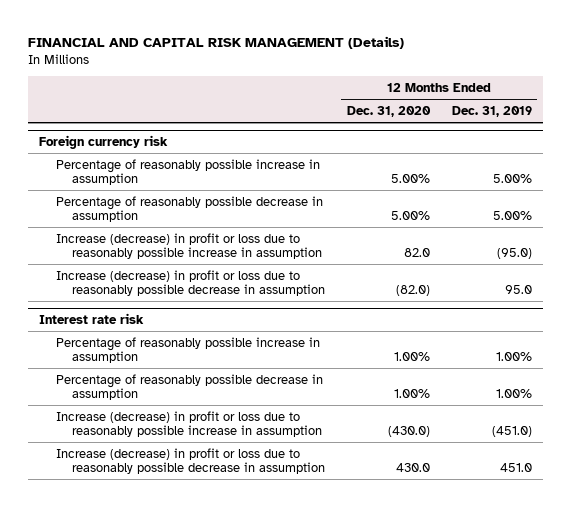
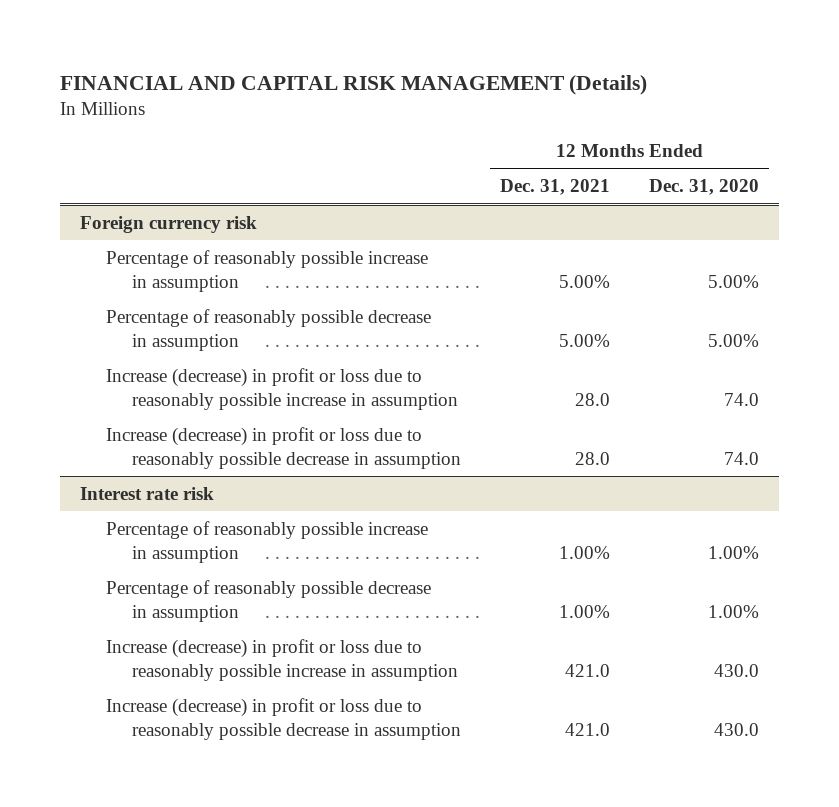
- | 12 Months Ended Dec. 31, 2020 | 12 Months Ended Dec. 31, 2019
+ | 12 Months Ended Dec. 31, 2021 | 12 Months Ended Dec. 31, 2020
@ Foreign currency risk
- Increase (decrease) in profit or loss due to reasonably possible increase in assumption | 82.0 | (95.0)
- Increase (decrease) in profit or loss due to reasonably possible decrease in assumption | (82.0) | 95.0
+ Increase (decrease) in profit or loss due to reasonably possible increase in assumption | 28.0 | 74.0
+ Increase (decrease) in profit or loss due to reasonably possible decrease in assumption | 28.0 | 74.0
@ Interest rate risk
- Increase (decrease) in profit or loss due to reasonably possible increase in assumption | (430.0) | (451.0)
+ Increase (decrease) in profit or loss due to reasonably possible increase in assumption | 421.0 | 430.0

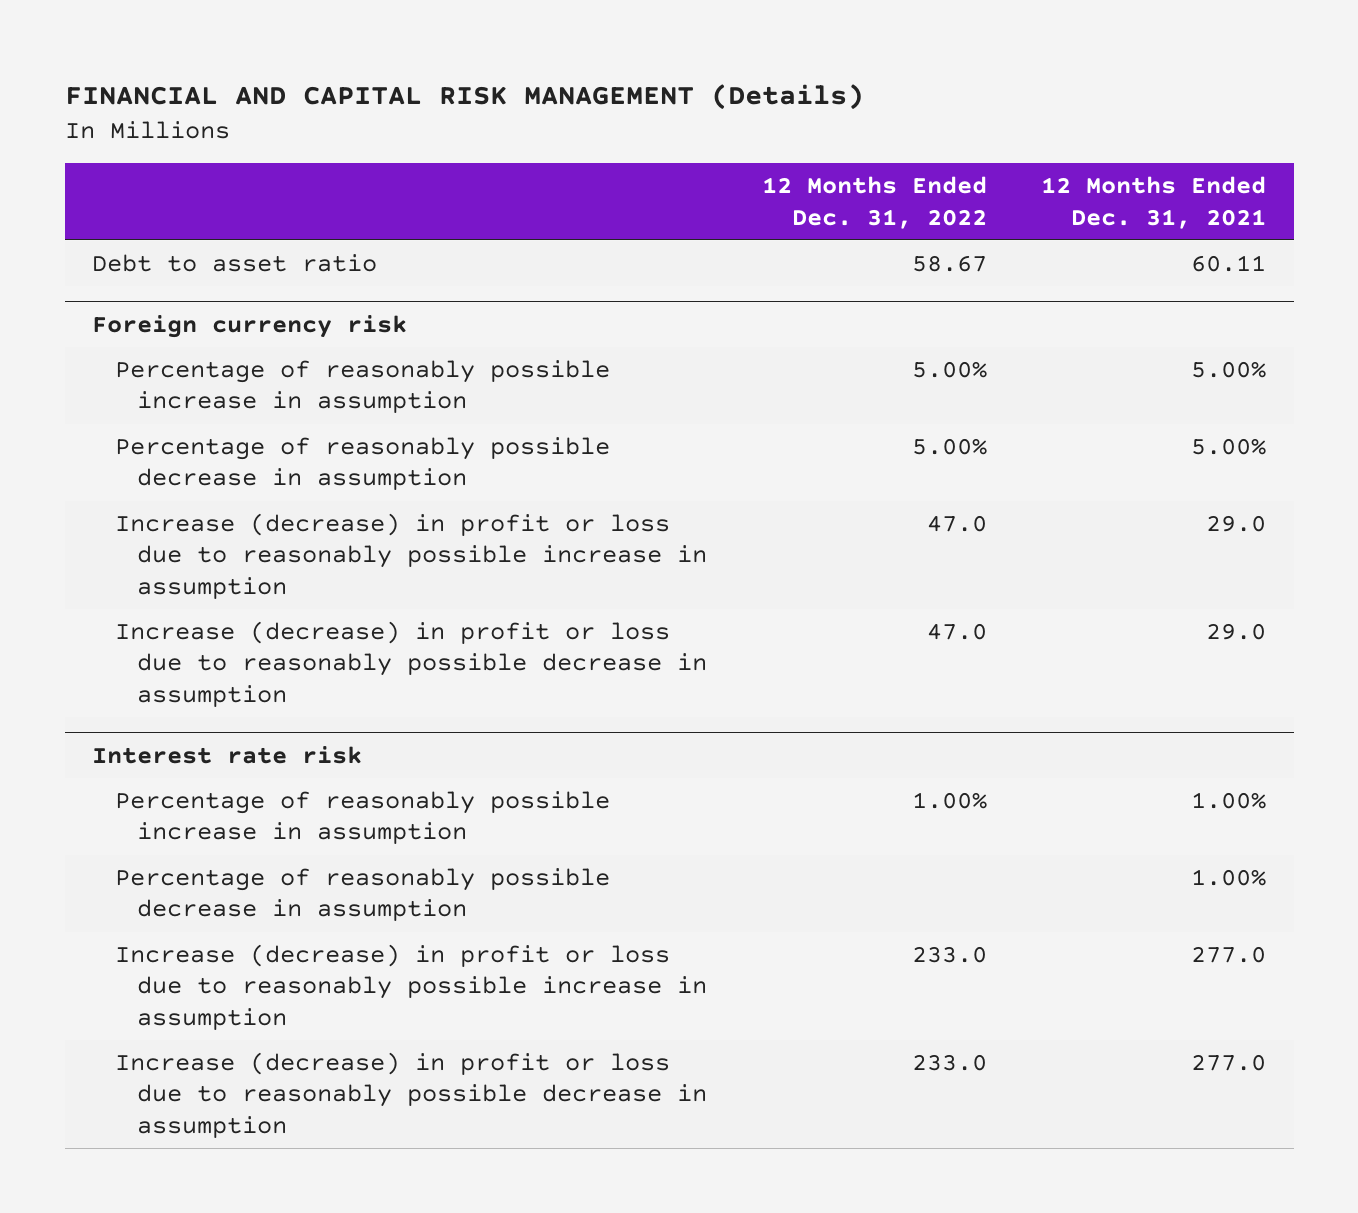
- | 12 Months Ended Dec. 31, 2021 | 12 Months Ended Dec. 31, 2020
+ | 12 Months Ended Dec. 31, 2022 | 12 Months Ended Dec. 31, 2021
+ Debt to asset ratio | 58.67 | 60.11
@ Foreign currency risk
- Increase (decrease) in profit or loss due to reasonably possible increase in assumption | 28.0 | 74.0
- Increase (decrease) in profit or loss due to reasonably possible decrease in assumption | 28.0 | 74.0
+ Increase (decrease) in profit or loss due to reasonably possible increase in assumption | 47.0 | 29.0
+ Increase (decrease) in profit or loss due to reasonably possible decrease in assumption | 47.0 | 29.0
@ Interest rate risk
- Increase (decrease) in profit or loss due to reasonably possible increase in assumption | 421.0 | 430.0
- Increase (decrease) in profit or loss due to reasonably possible decrease in assumption | 421.0 | 430.0
+ Increase (decrease) in profit or loss due to reasonably possible increase in assumption | 233.0 | 277.0
+ Increase (decrease) in profit or loss due to reasonably possible decrease in assumption | 233.0 | 277.0

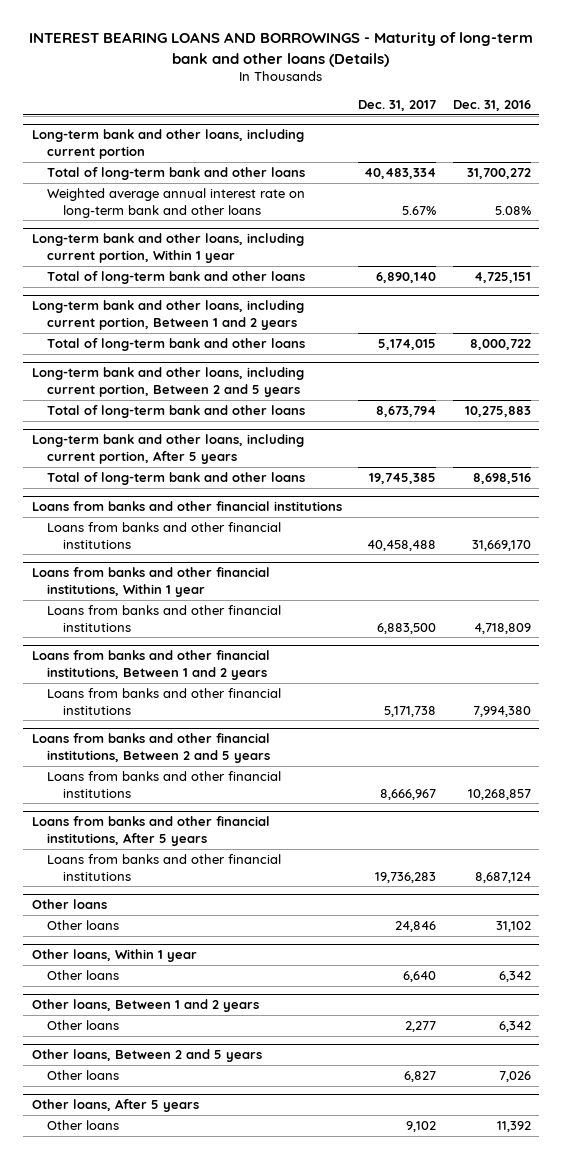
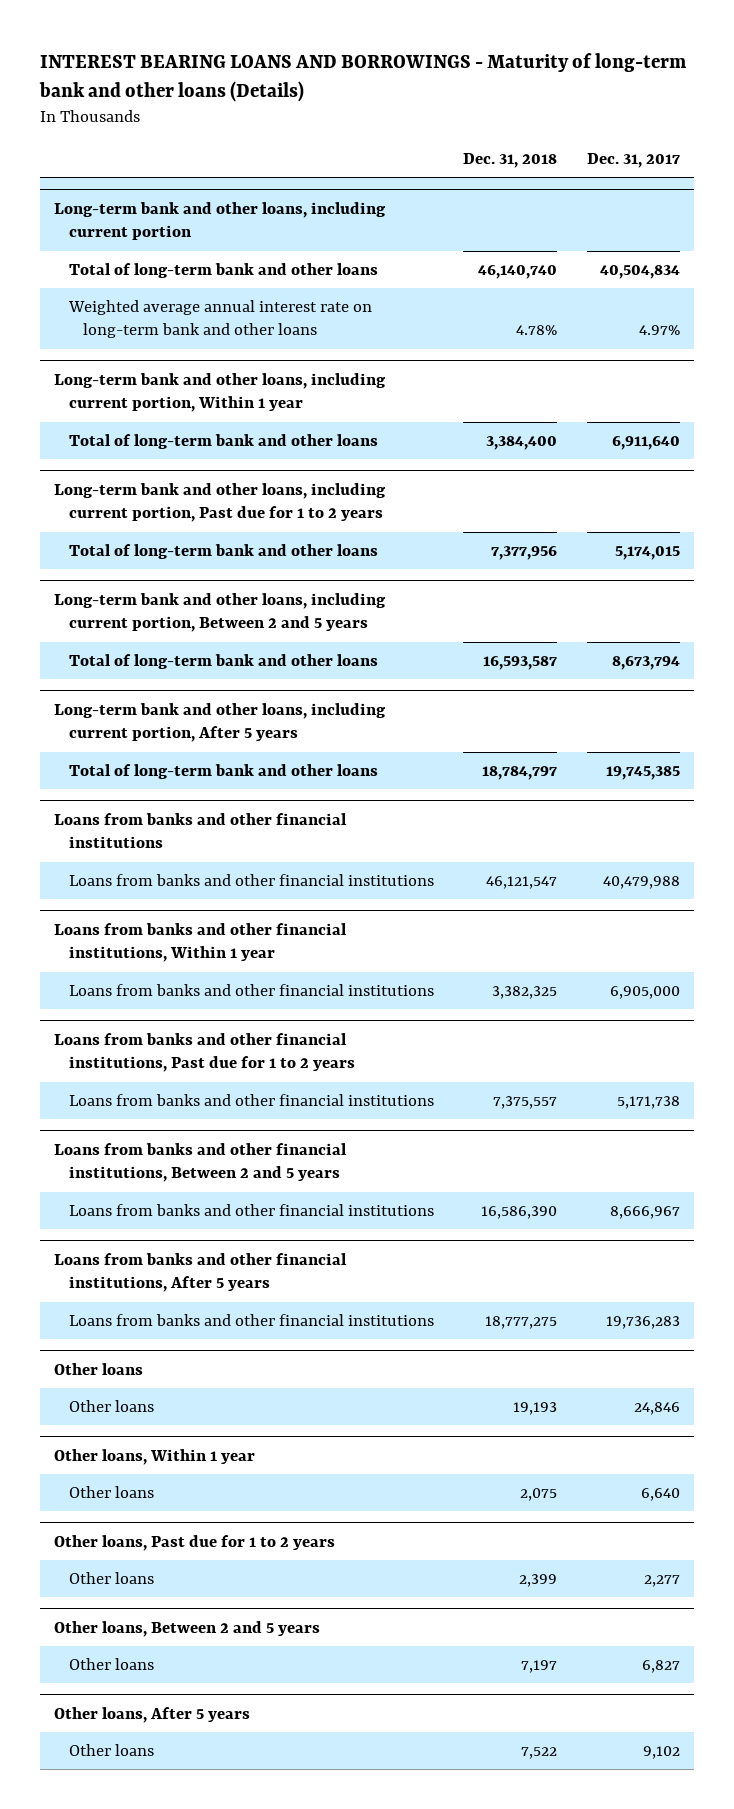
- | Dec. 31, 2017 | Dec. 31, 2016
+ | Dec. 31, 2018 | Dec. 31, 2017
@ Long-term bank and other loans, including current portion
- Total of long-term bank and other loans | 40,483,334 | 31,700,272
- Weighted average annual interest rate on long-term bank and other loans | 5.67% | 5.08%
+ Total of long-term bank and other loans | 46,140,740 | 40,504,834
+ Weighted average annual interest rate on long-term bank and other loans | 4.78% | 4.97%
@ Long-term bank and other loans, including current portion, Within 1 year
- Total of long-term bank and other loans | 6,890,140 | 4,725,151
- Long-term bank and other loans, including current portion, Between 1 and 2 years
@ Long-term bank and other loans, including current portion, Within 1 year
+ Total of long-term bank and other loans | 3,384,400 | 6,911,640
+ Long-term bank and other loans, including current portion, Past due for 1 to 2 years
@ Loans from banks and other financial institutions
- Loans from banks and other financial institutions | 40,458,488 | 31,669,170
+ Loans from banks and other financial institutions | 46,121,547 | 40,479,988
@ Loans from banks and other financial institutions, Within 1 year
- Loans from banks and other financial institutions | 6,883,500 | 4,718,809
- Loans from banks and other financial institutions, Between 1 and 2 years
@ Loans from banks and other financial institutions, Within 1 year
+ Loans from banks and other financial institutions | 3,382,325 | 6,905,000
+ Loans from banks and other financial institutions, Past due for 1 to 2 years
- Other loans, Between 1 and 2 years
+ Other loans, Past due for 1 to 2 years

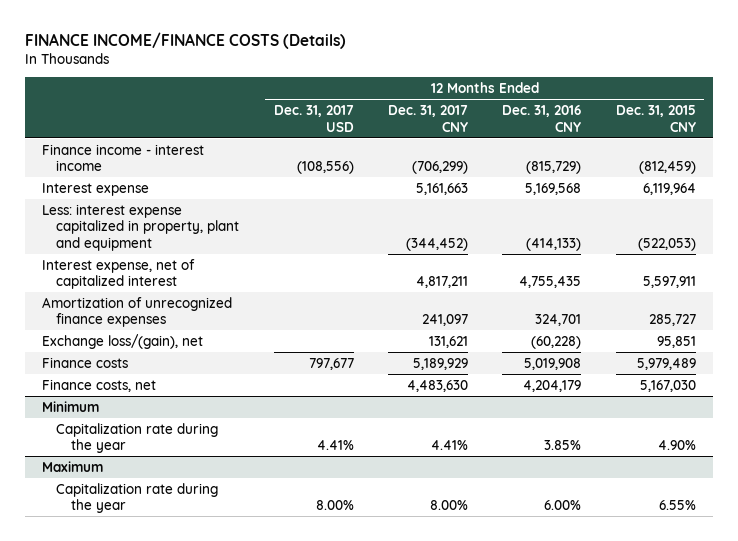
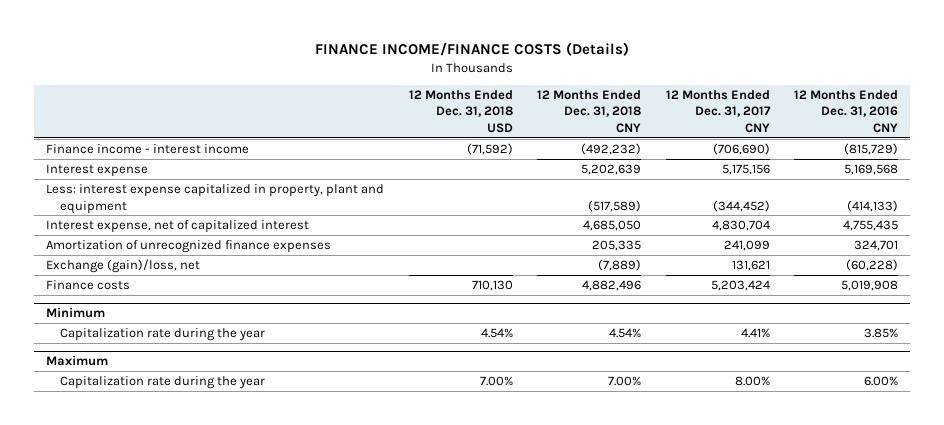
- | 12 Months Ended Dec. 31, 2017 USD | 12 Months Ended Dec. 31, 2017 CNY | 12 Months Ended Dec. 31, 2016 CNY | 12 Months Ended Dec. 31, 2015 CNY
+ | 12 Months Ended Dec. 31, 2018 USD | 12 Months Ended Dec. 31, 2018 CNY | 12 Months Ended Dec. 31, 2017 CNY | 12 Months Ended Dec. 31, 2016 CNY
- Finance income - interest income | (108,556) | (706,299) | (815,729) | (812,459)
- Interest expense | | 5,161,663 | 5,169,568 | 6,119,964
+ Finance income - interest income | (71,592) | (492,232) | (706,690) | (815,729)
+ Interest expense | | 5,202,639 | 5,175,156 | 5,169,568
- Interest expense, net of capitalized interest | | 4,817,211 | 4,755,435 | 5,597,911
- Amortization of unrecognized finance expenses | | 241,097 | 324,701 | 285,727
- Exchange loss/(gain), net | | 131,621 | (60,228) | 95,851
- Finance costs | 797,677 | 5,189,929 | 5,019,908 | 5,979,489
- Finance costs, net | | 4,483,630 | 4,204,179 | 5,167,030
+ Interest expense, net of capitalized interest | | 4,685,050 | 4,830,704 | 4,755,435
+ Amortization of unrecognized finance expenses | | 205,335 | 241,099 | 324,701
+ Exchange (gain)/loss, net | | (7,889) | 131,621 | (60,228)
+ Finance costs | 710,130 | 4,882,496 | 5,203,424 | 5,019,908

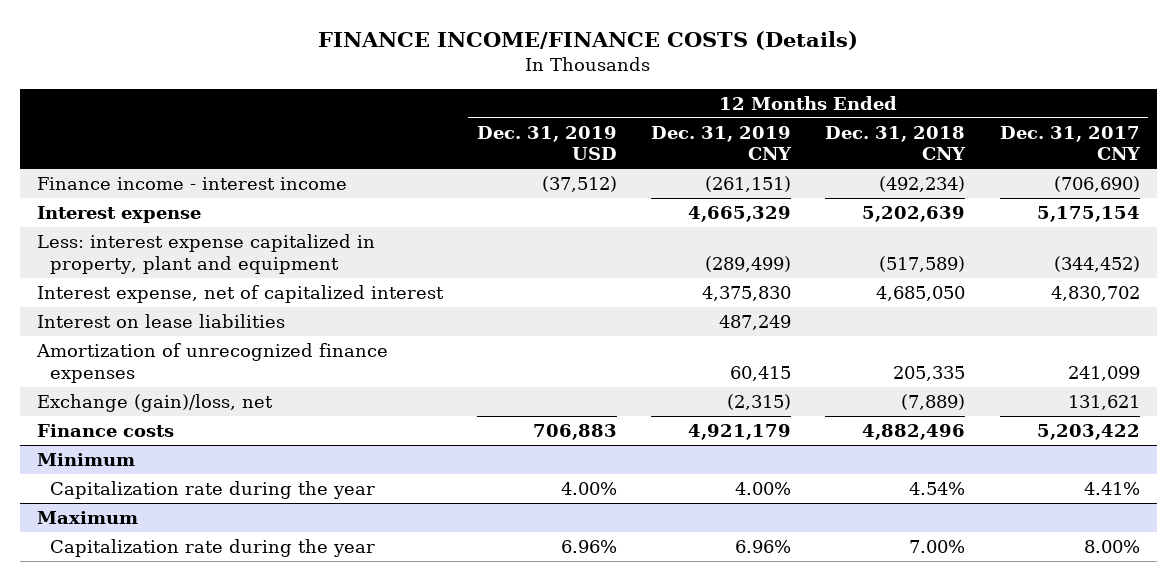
- | 12 Months Ended Dec. 31, 2018 USD | 12 Months Ended Dec. 31, 2018 CNY | 12 Months Ended Dec. 31, 2017 CNY | 12 Months Ended Dec. 31, 2016 CNY
+ | 12 Months Ended Dec. 31, 2019 USD | 12 Months Ended Dec. 31, 2019 CNY | 12 Months Ended Dec. 31, 2018 CNY | 12 Months Ended Dec. 31, 2017 CNY
- Finance income - interest income | (71,592) | (492,232) | (706,690) | (815,729)
- Interest expense | | 5,202,639 | 5,175,156 | 5,169,568
+ Finance income - interest income | (37,512) | (261,151) | (492,234) | (706,690)
+ Interest expense | | 4,665,329 | 5,202,639 | 5,175,154
- Interest expense, net of capitalized interest | | 4,685,050 | 4,830,704 | 4,755,435
+ Interest expense, net of capitalized interest | | 4,375,830 | 4,685,050 | 4,830,702
+ Interest on lease liabilities | | 487,249 | |
- Finance costs | 710,130 | 4,882,496 | 5,203,424 | 5,019,908
+ Finance costs | 706,883 | 4,921,179 | 4,882,496 | 5,203,422

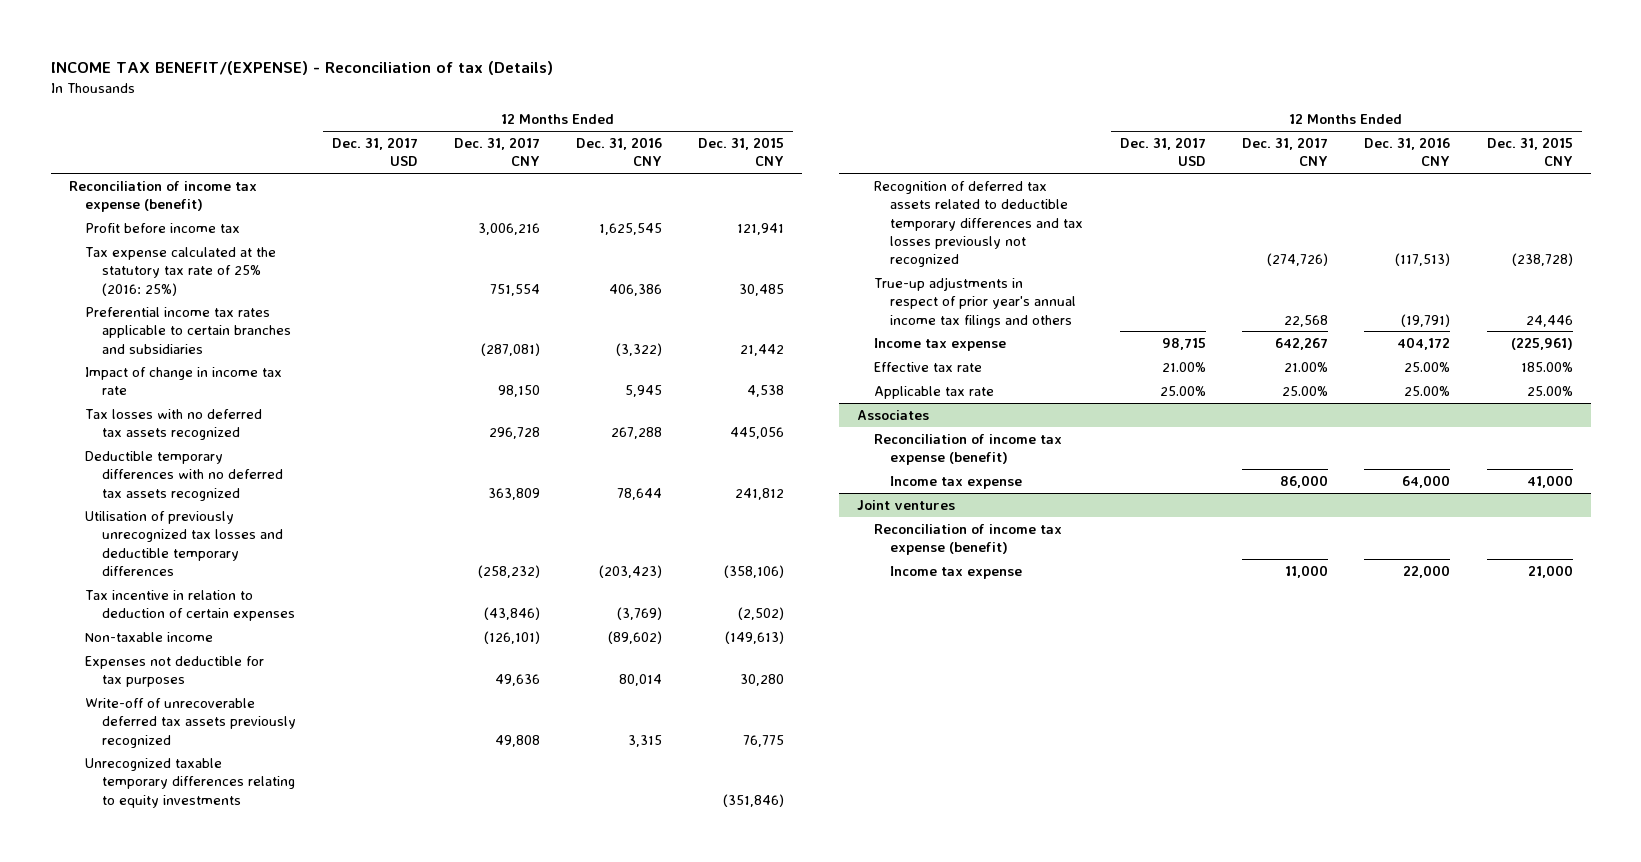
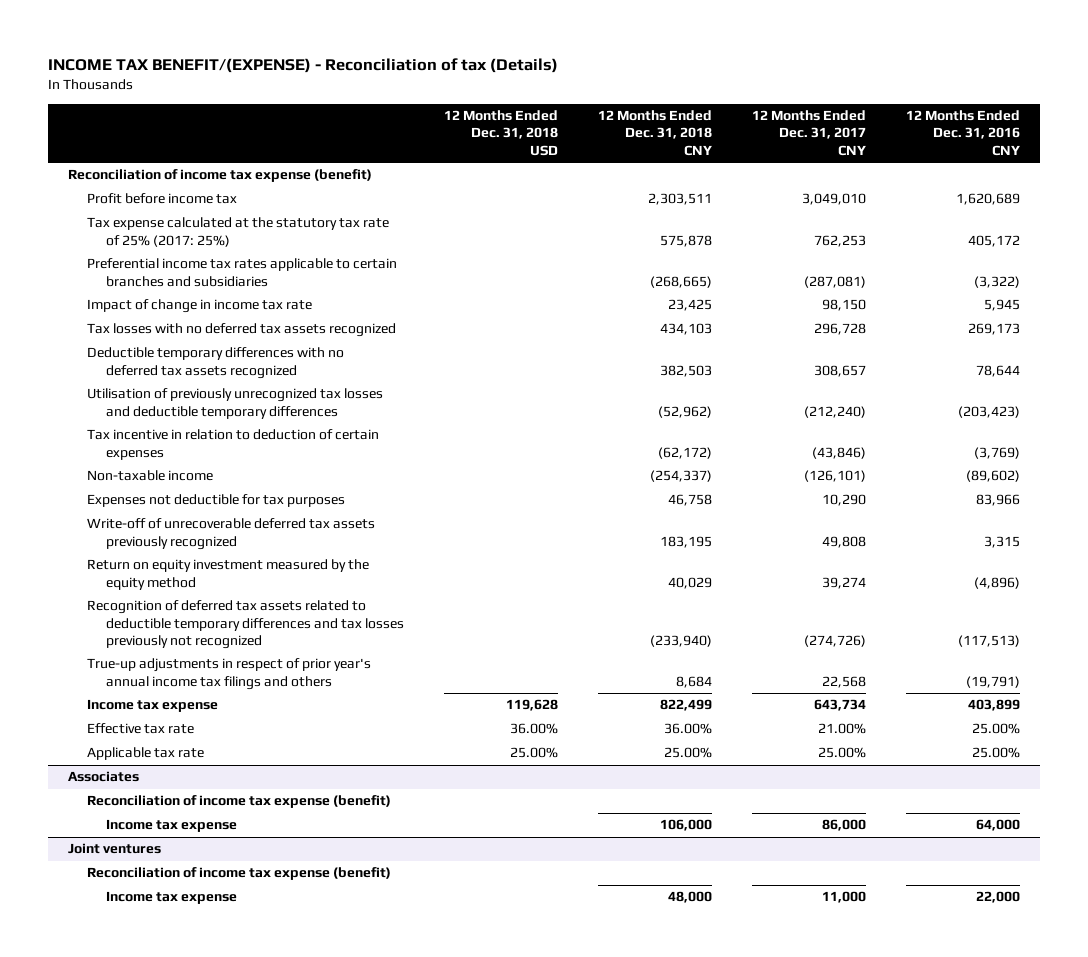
- | 12 Months Ended Dec. 31, 2017 USD | 12 Months Ended Dec. 31, 2017 CNY | 12 Months Ended Dec. 31, 2016 CNY | 12 Months Ended Dec. 31, 2015 CNY
+ | 12 Months Ended Dec. 31, 2018 USD | 12 Months Ended Dec. 31, 2018 CNY | 12 Months Ended Dec. 31, 2017 CNY | 12 Months Ended Dec. 31, 2016 CNY
- Profit before income tax | | 3,006,216 | 1,625,545 | 121,941
- Tax expense calculated at the statutory tax rate of 25% (2016: 25%) | | 751,554 | 406,386 | 30,485
+ Profit before income tax | | 2,303,511 | 3,049,010 | 1,620,689
+ Tax expense calculated at the statutory tax rate of 25% (2017: 25%) | | 575,878 | 762,253 | 405,172
- Tax losses with no deferred tax assets recognized | | 296,728 | 267,288 | 445,056
- Deductible temporary differences with no deferred tax assets recognized | | 363,809 | 78,644 | 241,812
- Utilisation of previously unrecognized tax losses and deductible temporary differences | | (258,232) | (203,423) | (358,106)
+ Tax losses with no deferred tax assets recognized | | 434,103 | 296,728 | 269,173
+ Deductible temporary differences with no deferred tax assets recognized | | 382,503 | 308,657 | 78,644
+ Utilisation of previously unrecognized tax losses and deductible temporary differences | | (52,962) | (212,240) | (203,423)
- Expenses not deductible for tax purposes | | 49,636 | 80,014 | 30,280
+ Expenses not deductible for tax purposes | | 46,758 | 10,290 | 83,966
- Unrecognized taxable temporary differences relating to equity investments | | | | (351,846)
+ Return on equity investment measured by the equity method | | 40,029 | 39,274 | (4,896)
- Income tax expense | 98,715 | 642,267 | 404,172 | (225,961)
+ Income tax expense | 119,628 | 822,499 | 643,734 | 403,899

